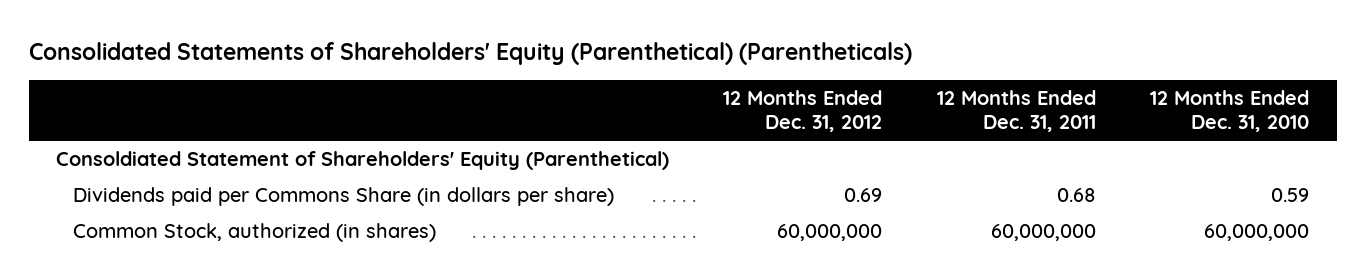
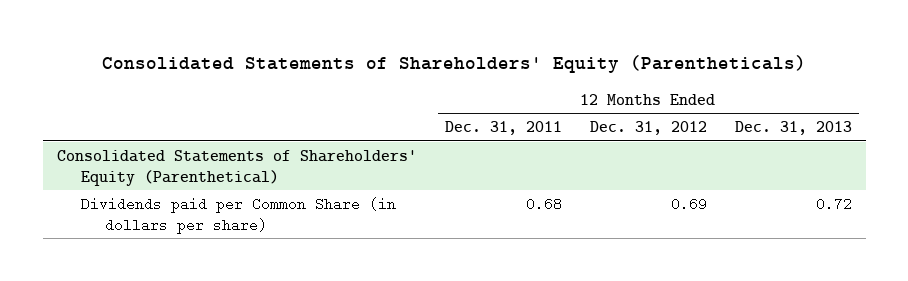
- Consolidated Statements of Shareholders' Equity (Parenthetical) (Parentheticals)
+ Consolidated Statements of Shareholders' Equity (Parentheticals)
- | 12 Months Ended Dec. 31, 2012 | 12 Months Ended Dec. 31, 2011 | 12 Months Ended Dec. 31, 2010
+ | 12 Months Ended Dec. 31, 2011 | 12 Months Ended Dec. 31, 2012 | 12 Months Ended Dec. 31, 2013
- Consoldiated Statement of Shareholders' Equity (Parenthetical)
- Dividends paid per Commons Share (in dollars per share) | 0.69 | 0.68 | 0.59
- Common Stock, authorized (in shares) | 60,000,000 | 60,000,000 | 60,000,000
+ Consolidated Statements of Shareholders' Equity (Parenthetical)
+ Dividends paid per Common Share (in dollars per share) | 0.68 | 0.69 | 0.72

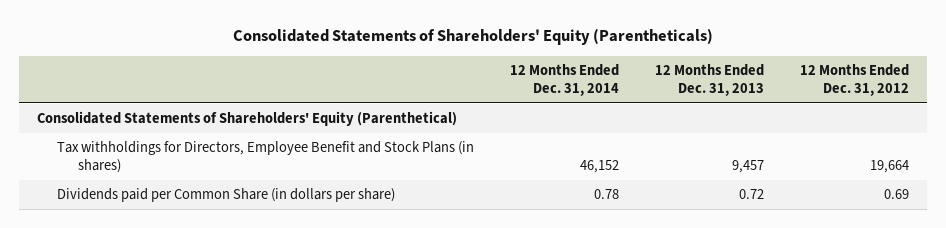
- | 12 Months Ended Dec. 31, 2011 | 12 Months Ended Dec. 31, 2012 | 12 Months Ended Dec. 31, 2013
+ | 12 Months Ended Dec. 31, 2014 | 12 Months Ended Dec. 31, 2013 | 12 Months Ended Dec. 31, 2012
+ Tax withholdings for Directors, Employee Benefit and Stock Plans (in shares) | 46,152 | 9,457 | 19,664

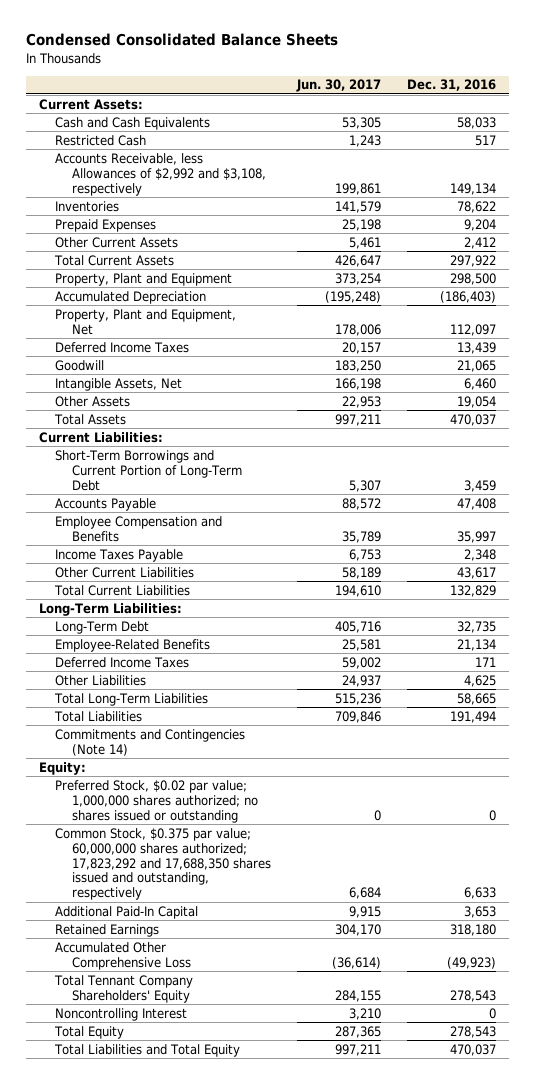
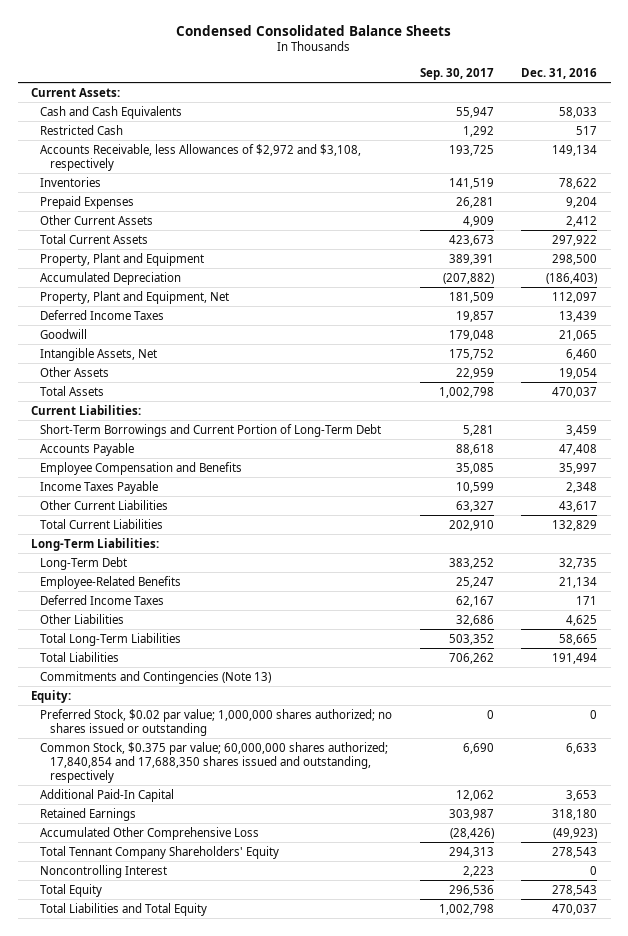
- | Jun. 30, 2017 | Dec. 31, 2016
+ | Sep. 30, 2017 | Dec. 31, 2016
- Accounts Receivable, less Allowances of $2,992 and $3,108, respectively | 199,861 | 149,134
+ Accounts Receivable, less Allowances of $2,972 and $3,108, respectively | 193,725 | 149,134
- Commitments and Contingencies (Note 14)
+ Commitments and Contingencies (Note 13)
- Common Stock, $0.375 par value; 60,000,000 shares authorized; 17,823,292 and 17,688,350 shares issued and outstanding, respectively | 6,684 | 6,633
+ Common Stock, $0.375 par value; 60,000,000 shares authorized; 17,840,854 and 17,688,350 shares issued and outstanding, respectively | 6,690 | 6,633

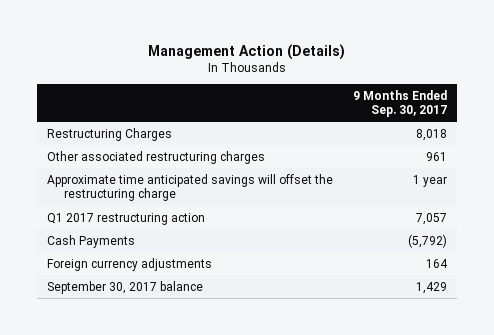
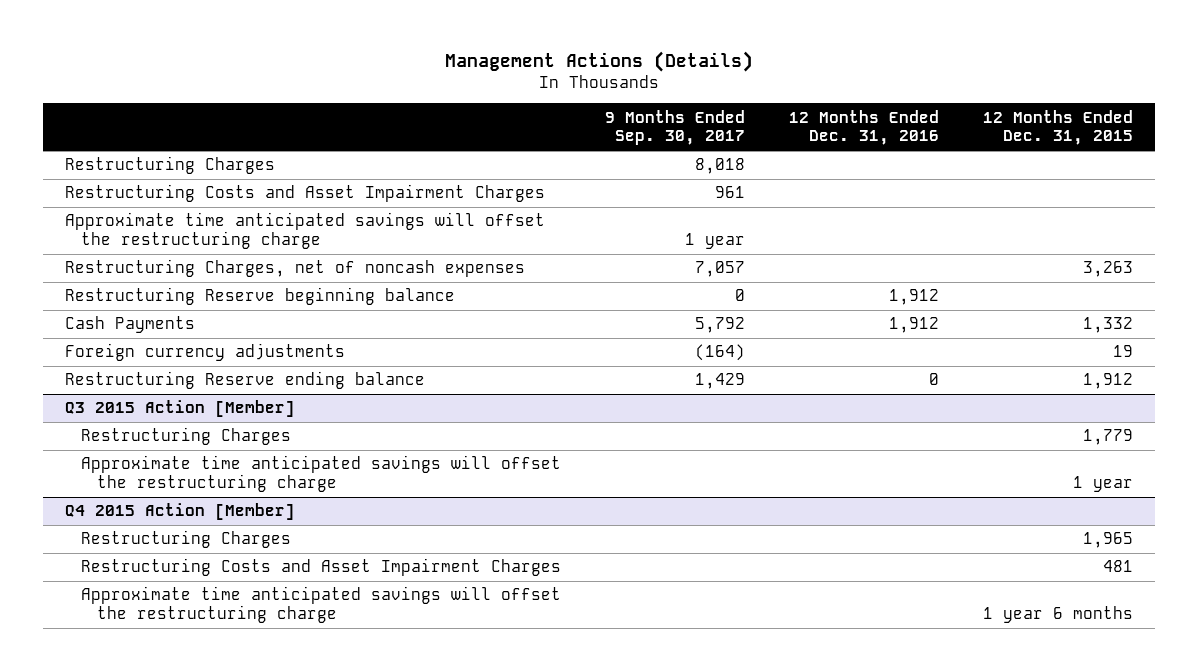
- Management Action (Details)
+ Management Actions (Details)
- | 9 Months Ended Sep. 30, 2017
+ | 9 Months Ended Sep. 30, 2017 | 12 Months Ended Dec. 31, 2016 | 12 Months Ended Dec. 31, 2015
- Other associated restructuring charges | 961
+ Restructuring Costs and Asset Impairment Charges | 961 | |
- Q1 2017 restructuring action | 7,057
- Cash Payments | (5,792)
- Foreign currency adjustments | 164
- September 30, 2017 balance | 1,429
+ Restructuring Charges, net of noncash expenses | 7,057 | | 3,263
+ Restructuring Reserve beginning balance | 0 | 1,912 |
+ Cash Payments | 5,792 | 1,912 | 1,332
+ Foreign currency adjustments | (164) | | 19
+ Restructuring Reserve ending balance | 1,429 | 0 | 1,912
+ Q3 2015 Action [Member]
+ Restructuring Charges | | | 1,779
+ Approximate time anticipated savings will offset the restructuring charge | | | 1 year
+ Q4 2015 Action [Member]
+ Restructuring Charges | | | 1,965
+ Restructuring Costs and Asset Impairment Charges | | | 481
+ Approximate time anticipated savings will offset the restructuring charge | | | 1 year 6 months

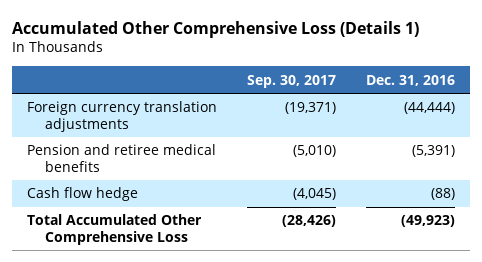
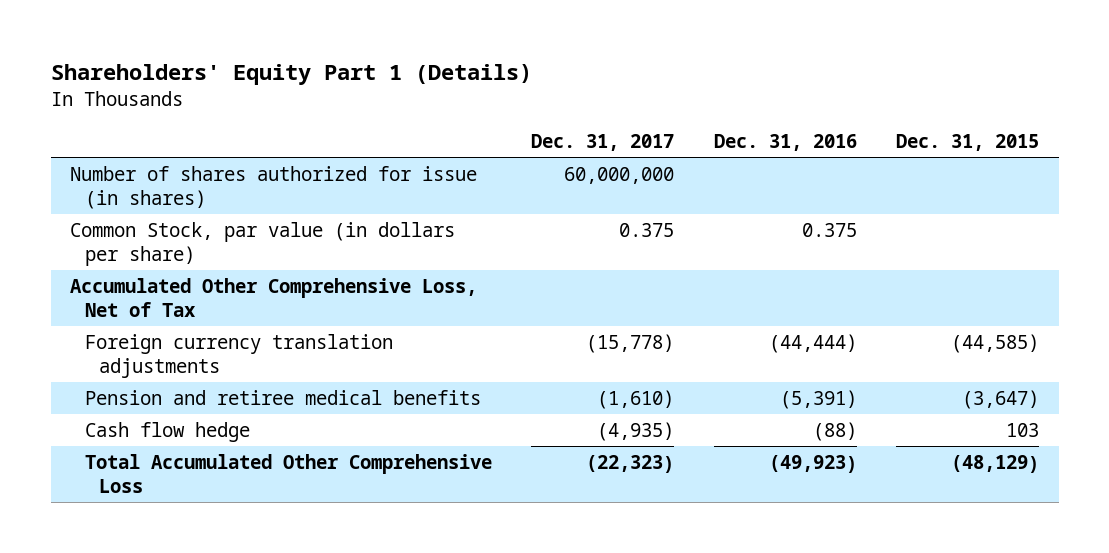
- Accumulated Other Comprehensive Loss (Details 1)
+ Shareholders' Equity Part 1 (Details)
- | Sep. 30, 2017 | Dec. 31, 2016
+ | Dec. 31, 2017 | Dec. 31, 2016 | Dec. 31, 2015
+ Number of shares authorized for issue (in shares) | 60,000,000 | |
+ Common Stock, par value (in dollars per share) | 0.375 | 0.375 |
+ Accumulated Other Comprehensive Loss, Net of Tax

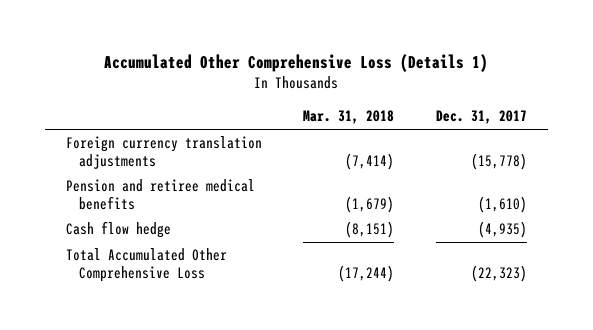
- Shareholders' Equity Part 1 (Details)
+ Accumulated Other Comprehensive Loss (Details 1)
- | Dec. 31, 2017 | Dec. 31, 2016 | Dec. 31, 2015
+ | Mar. 31, 2018 | Dec. 31, 2017
- Number of shares authorized for issue (in shares) | 60,000,000 | |
- Common Stock, par value (in dollars per share) | 0.375 | 0.375 |
- Accumulated Other Comprehensive Loss, Net of Tax

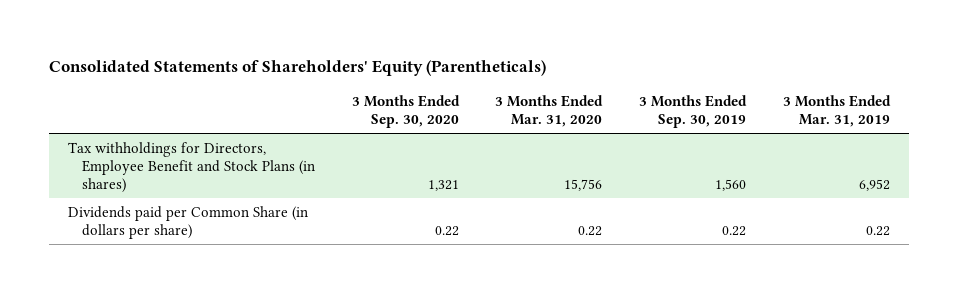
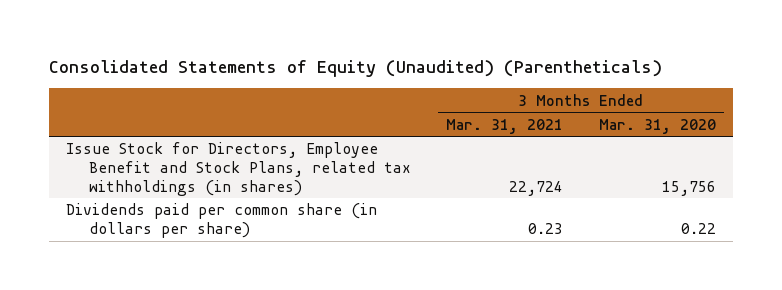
- Consolidated Statements of Shareholders' Equity (Parentheticals)
+ Consolidated Statements of Equity (Unaudited) (Parentheticals)
- | 3 Months Ended Sep. 30, 2020 | 3 Months Ended Mar. 31, 2020 | 3 Months Ended Sep. 30, 2019 | 3 Months Ended Mar. 31, 2019
+ | 3 Months Ended Mar. 31, 2021 | 3 Months Ended Mar. 31, 2020
- Tax withholdings for Directors, Employee Benefit and Stock Plans (in shares) | 1,321 | 15,756 | 1,560 | 6,952
- Dividends paid per Common Share (in dollars per share) | 0.22 | 0.22 | 0.22 | 0.22
+ Issue Stock for Directors, Employee Benefit and Stock Plans, related tax withholdings (in shares) | 22,724 | 15,756
+ Dividends paid per common share (in dollars per share) | 0.23 | 0.22

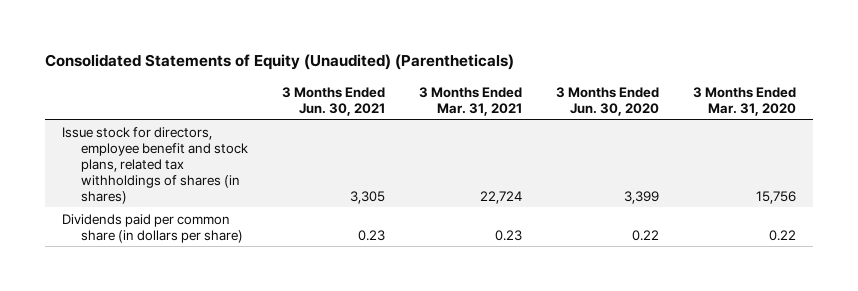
- | 3 Months Ended Mar. 31, 2021 | 3 Months Ended Mar. 31, 2020
+ | 3 Months Ended Jun. 30, 2021 | 3 Months Ended Mar. 31, 2021 | 3 Months Ended Jun. 30, 2020 | 3 Months Ended Mar. 31, 2020
- Issue Stock for Directors, Employee Benefit and Stock Plans, related tax withholdings (in shares) | 22,724 | 15,756
+ Issue stock for directors, employee benefit and stock plans, related tax withholdings of shares (in shares) | 3,305 | 22,724 | 3,399 | 15,756

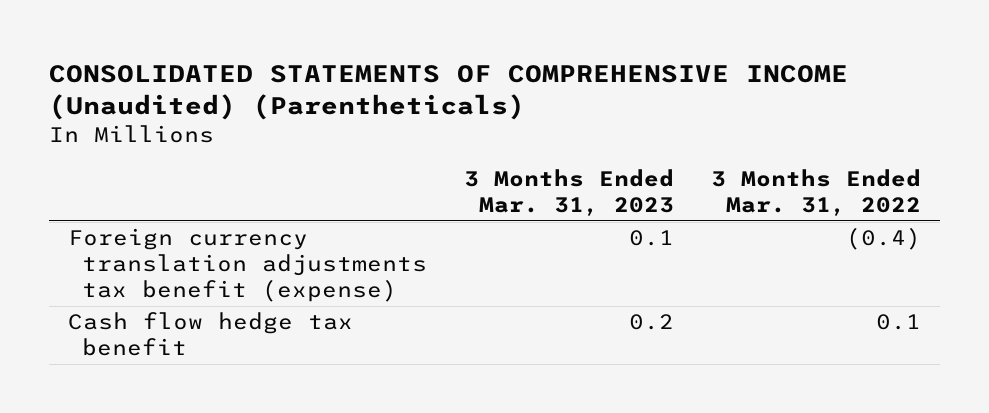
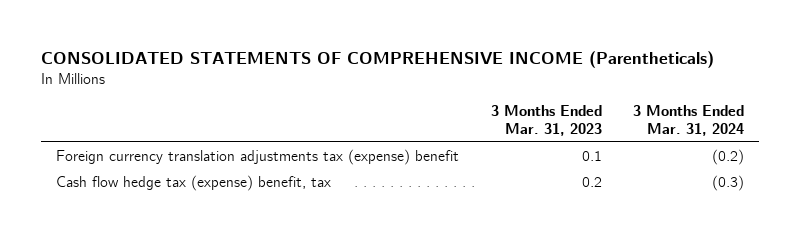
- CONSOLIDATED STATEMENTS OF COMPREHENSIVE INCOME (Unaudited) (Parentheticals)
+ CONSOLIDATED STATEMENTS OF COMPREHENSIVE INCOME (Parentheticals)
- | 3 Months Ended Mar. 31, 2023 | 3 Months Ended Mar. 31, 2022
+ | 3 Months Ended Mar. 31, 2023 | 3 Months Ended Mar. 31, 2024
- Foreign currency translation adjustments tax benefit (expense) | 0.1 | (0.4)
- Cash flow hedge tax benefit | 0.2 | 0.1
+ Foreign currency translation adjustments tax (expense) benefit | 0.1 | (0.2)
+ Cash flow hedge tax (expense) benefit, tax | 0.2 | (0.3)

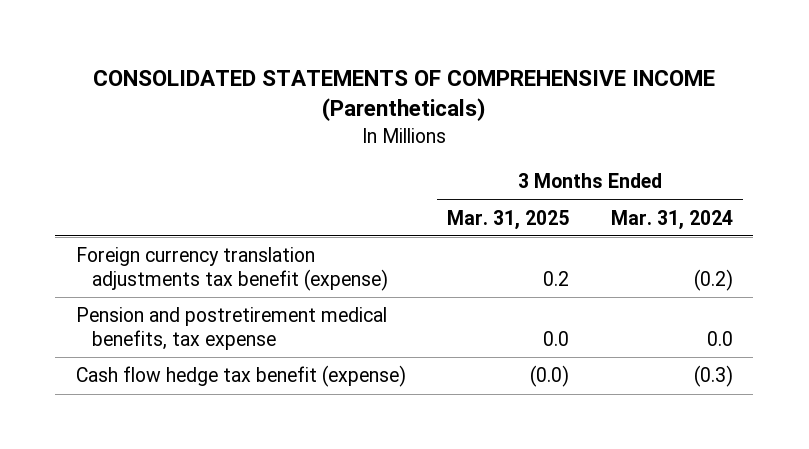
- | 3 Months Ended Mar. 31, 2023 | 3 Months Ended Mar. 31, 2024
+ | 3 Months Ended Mar. 31, 2025 | 3 Months Ended Mar. 31, 2024
- Foreign currency translation adjustments tax (expense) benefit | 0.1 | (0.2)
- Cash flow hedge tax (expense) benefit, tax | 0.2 | (0.3)
+ Foreign currency translation adjustments tax benefit (expense) | 0.2 | (0.2)
+ Pension and postretirement medical benefits, tax expense | 0.0 | 0.0
+ Cash flow hedge tax benefit (expense) | (0.0) | (0.3)

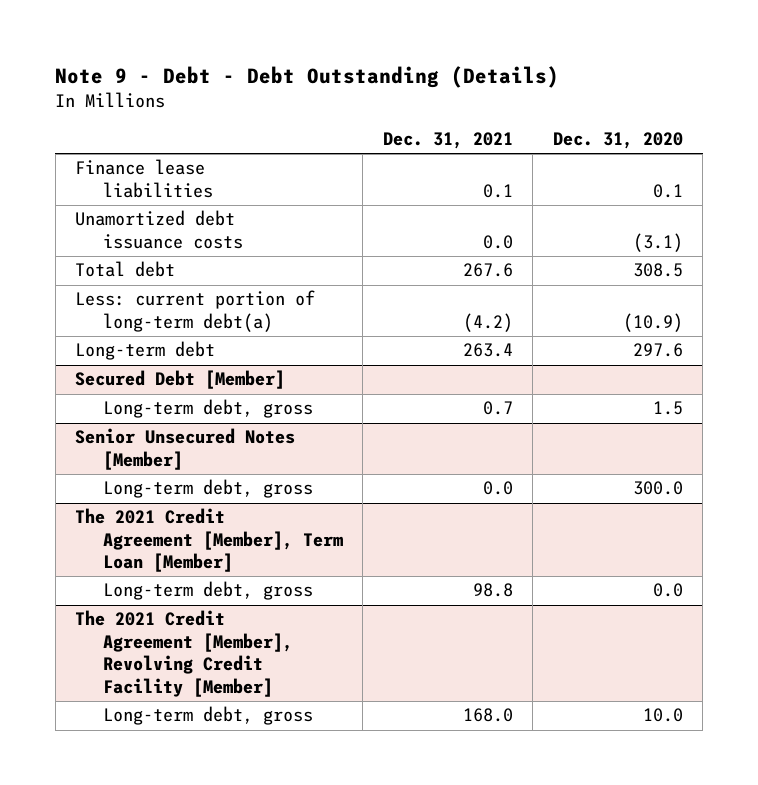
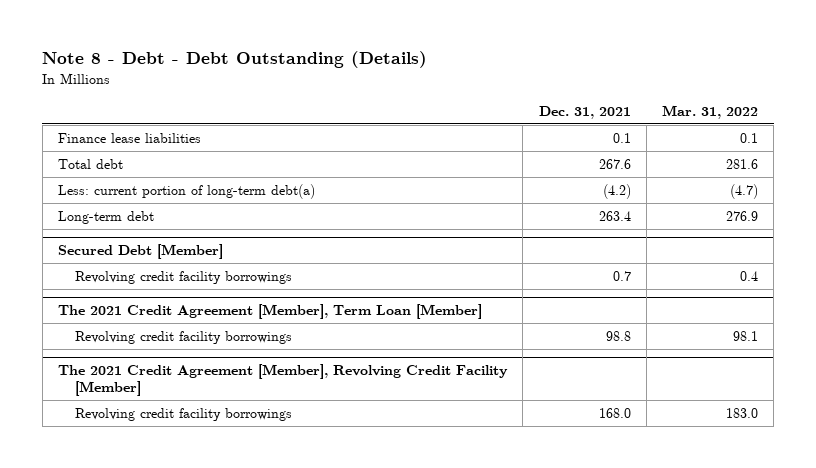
- Note 9 - Debt - Debt Outstanding (Details)
+ Note 8 - Debt - Debt Outstanding (Details)
- | Dec. 31, 2021 | Dec. 31, 2020
+ | Dec. 31, 2021 | Mar. 31, 2022
- Unamortized debt issuance costs | 0.0 | (3.1)
@ Secured Debt [Member]
- Long-term debt, gross | 0.7 | 1.5
- Senior Unsecured Notes [Member]
- Long-term debt, gross | 0.0 | 300.0
@ Secured Debt [Member]
+ Revolving credit facility borrowings | 0.7 | 0.4
@ The 2021 Credit Agreement [Member], Term Loan [Member]
- Long-term debt, gross | 98.8 | 0.0
+ Revolving credit facility borrowings | 98.8 | 98.1
@ The 2021 Credit Agreement [Member], Revolving Credit Facility [Member]
- Long-term debt, gross | 168.0 | 10.0
+ Revolving credit facility borrowings | 168.0 | 183.0

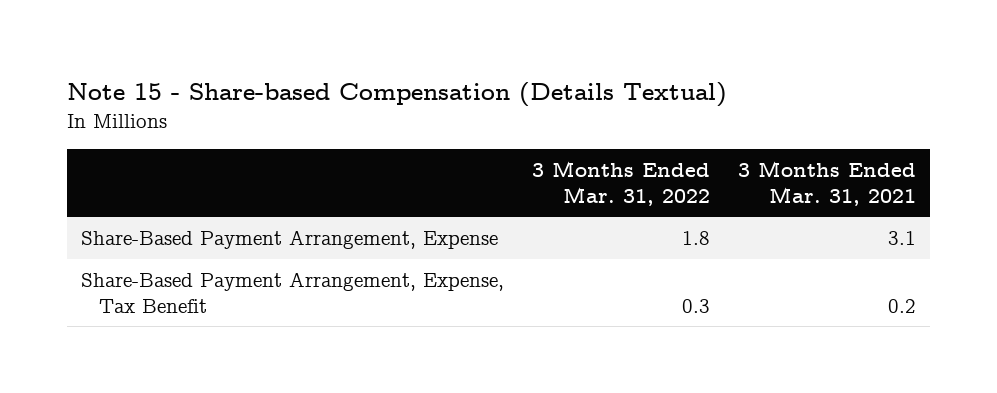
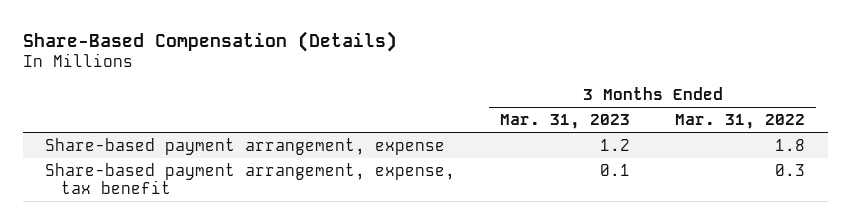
- Note 15 - Share-based Compensation (Details Textual)
+ Share-Based Compensation (Details)
- | 3 Months Ended Mar. 31, 2022 | 3 Months Ended Mar. 31, 2021
+ | 3 Months Ended Mar. 31, 2023 | 3 Months Ended Mar. 31, 2022
- Share-Based Payment Arrangement, Expense | 1.8 | 3.1
- Share-Based Payment Arrangement, Expense, Tax Benefit | 0.3 | 0.2
+ Share-based payment arrangement, expense | 1.2 | 1.8
+ Share-based payment arrangement, expense, tax benefit | 0.1 | 0.3

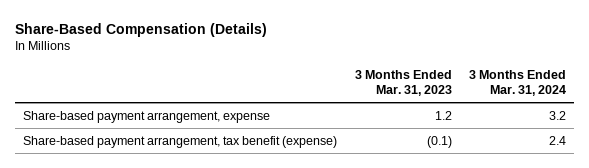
- | 3 Months Ended Mar. 31, 2023 | 3 Months Ended Mar. 31, 2022
+ | 3 Months Ended Mar. 31, 2023 | 3 Months Ended Mar. 31, 2024
- Share-based payment arrangement, expense, tax benefit | 0.1 | 0.3
+ Share-based payment arrangement, tax benefit (expense) | (0.1) | 2.4

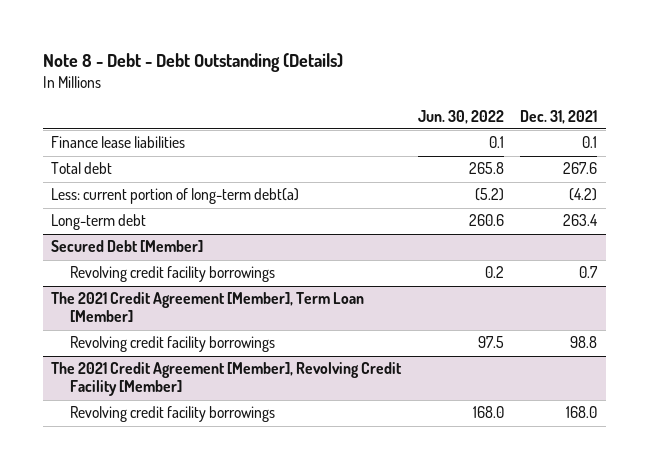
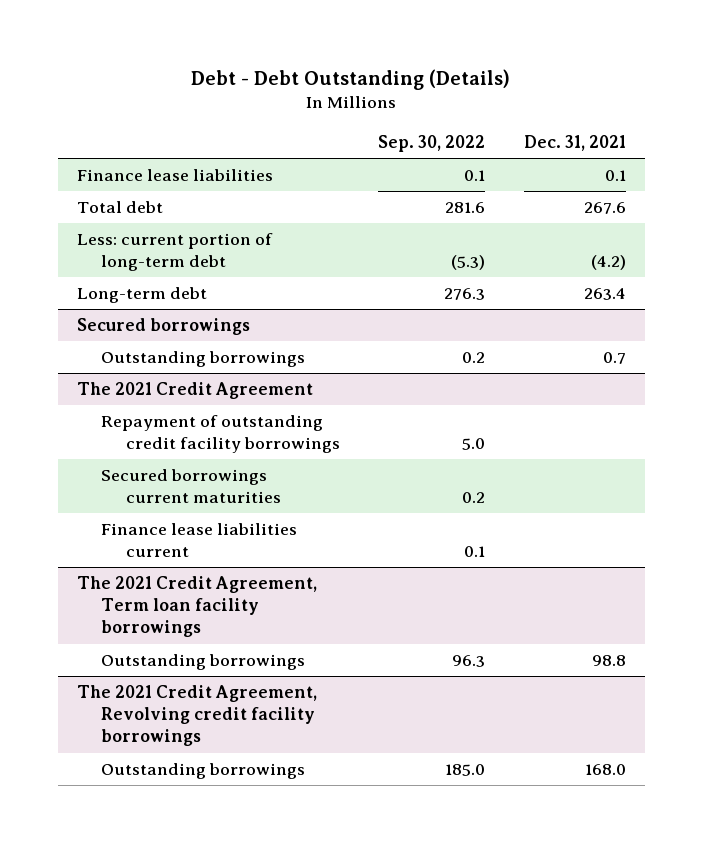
- Note 8 - Debt - Debt Outstanding (Details)
+ Debt - Debt Outstanding (Details)
- | Jun. 30, 2022 | Dec. 31, 2021
+ | Sep. 30, 2022 | Dec. 31, 2021
- Less: current portion of long-term debt(a) | (5.2) | (4.2)
+ Less: current portion of long-term debt | (5.3) | (4.2)
- Secured Debt [Member]
- Revolving credit facility borrowings | 0.2 | 0.7
- The 2021 Credit Agreement [Member], Term Loan [Member]
- Revolving credit facility borrowings | 97.5 | 98.8
- The 2021 Credit Agreement [Member], Revolving Credit Facility [Member]
- Revolving credit facility borrowings | 168.0 | 168.0
+ Secured borrowings
+ Outstanding borrowings | 0.2 | 0.7
+ The 2021 Credit Agreement
+ Repayment of outstanding credit facility borrowings | 5.0 |
+ Secured borrowings current maturities | 0.2 |
+ Finance lease liabilities current | 0.1 |
+ The 2021 Credit Agreement, Term loan facility borrowings
+ Outstanding borrowings | 96.3 | 98.8
+ The 2021 Credit Agreement, Revolving credit facility borrowings
+ Outstanding borrowings | 185.0 | 168.0

